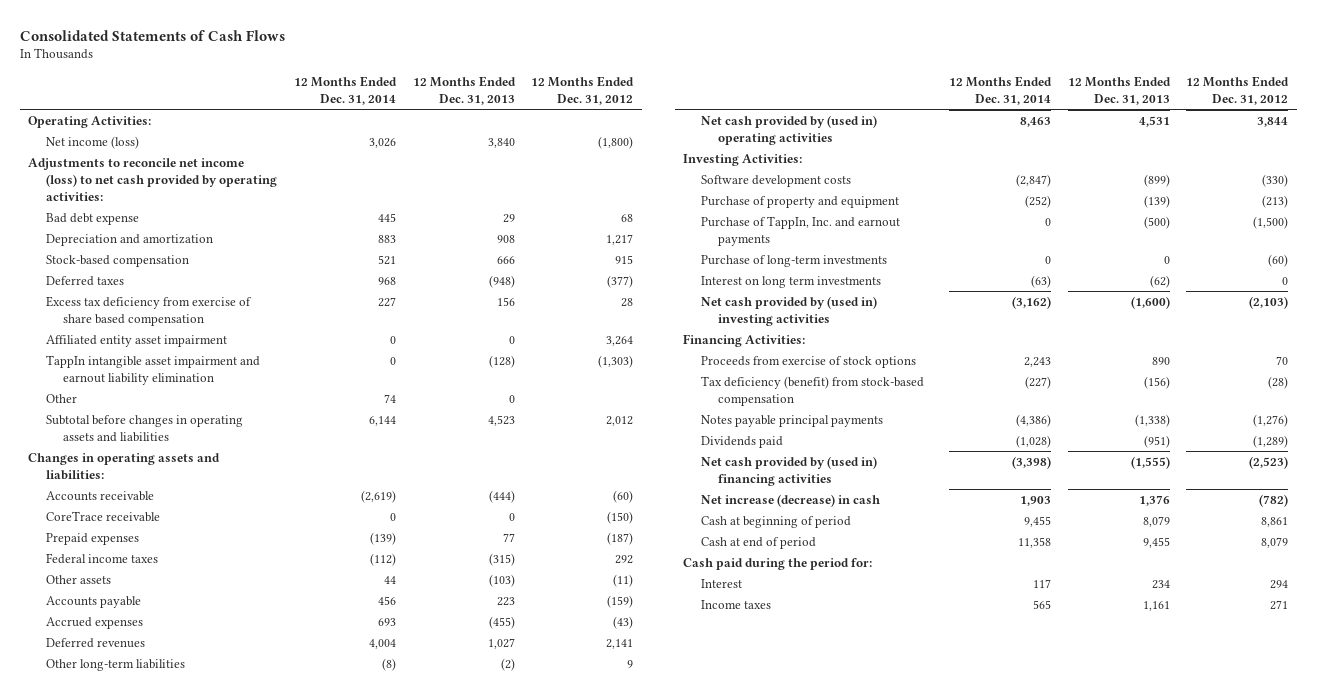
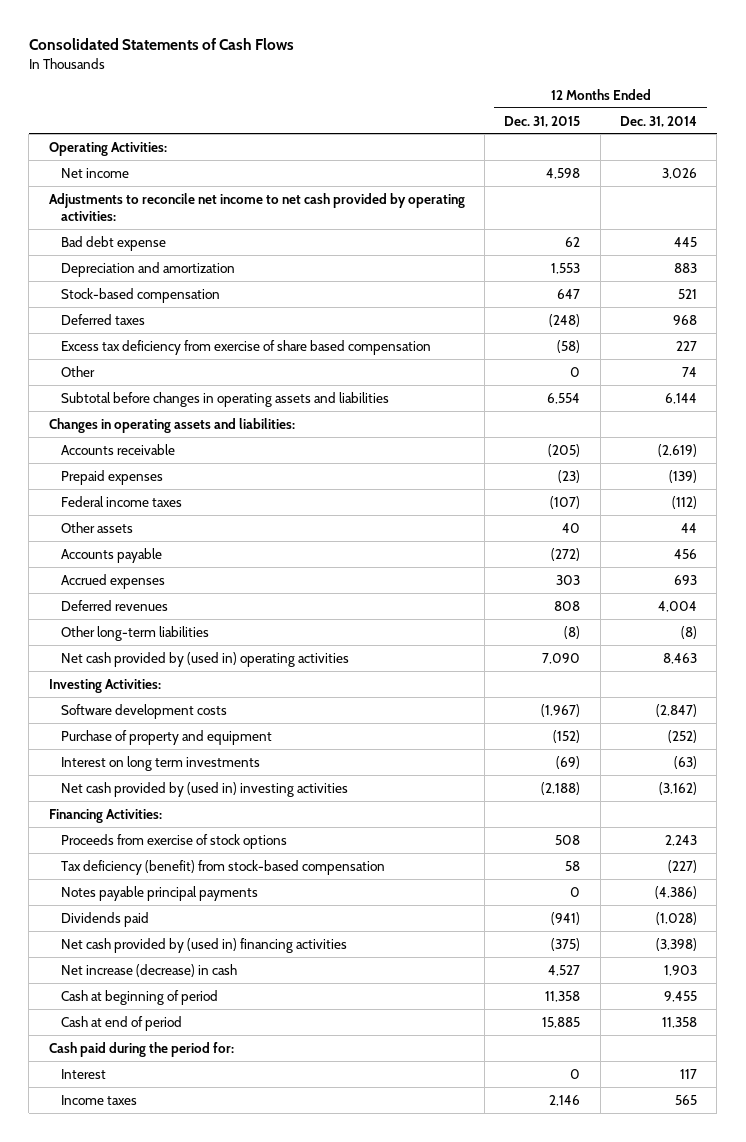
- | 12 Months Ended Dec. 31, 2014 | 12 Months Ended Dec. 31, 2013 | 12 Months Ended Dec. 31, 2012
+ | 12 Months Ended Dec. 31, 2015 | 12 Months Ended Dec. 31, 2014
- Net income (loss) | 3,026 | 3,840 | (1,800)
- Adjustments to reconcile net income (loss) to net cash provided by operating activities:
+ Net income | 4,598 | 3,026
+ Adjustments to reconcile net income to net cash provided by operating activities:
- Affiliated entity asset impairment | 0 | 0 | 3,264
- TappIn intangible asset impairment and earnout liability elimination | 0 | (128) | (1,303)
- CoreTrace receivable | 0 | 0 | (150)
- Purchase of TappIn, Inc. and earnout payments | 0 | (500) | (1,500)
- Purchase of long-term investments | 0 | 0 | (60)

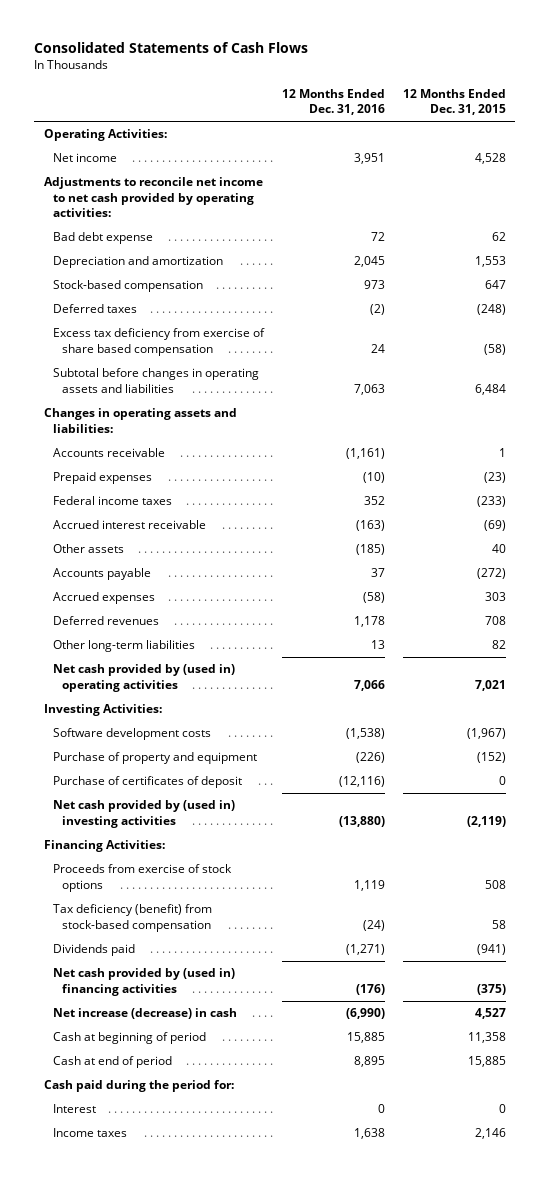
- | 12 Months Ended Dec. 31, 2015 | 12 Months Ended Dec. 31, 2014
+ | 12 Months Ended Dec. 31, 2016 | 12 Months Ended Dec. 31, 2015
- Net income | 4,598 | 3,026
+ Net income | 3,951 | 4,528
- Other | 0 | 74
- Subtotal before changes in operating assets and liabilities | 6,554 | 6,144
+ Subtotal before changes in operating assets and liabilities | 7,063 | 6,484
- Accounts receivable | (205) | (2,619)
+ Accounts receivable | (1,161) | 1
- Federal income taxes | (107) | (112)
+ Federal income taxes | 352 | (233)
+ Accrued interest receivable | (163) | (69)
- Deferred revenues | 808 | 4,004
- Other long-term liabilities | (8) | (8)
- Net cash provided by (used in) operating activities | 7,090 | 8,463
+ Deferred revenues | 1,178 | 708
+ Other long-term liabilities | 13 | 82
+ Net cash provided by (used in) operating activities | 7,066 | 7,021
- Interest on long term investments | (69) | (63)
- Net cash provided by (used in) investing activities | (2,188) | (3,162)
+ Purchase of certificates of deposit | (12,116) | 0
+ Net cash provided by (used in) investing activities | (13,880) | (2,119)
- Notes payable principal payments | 0 | (4,386)

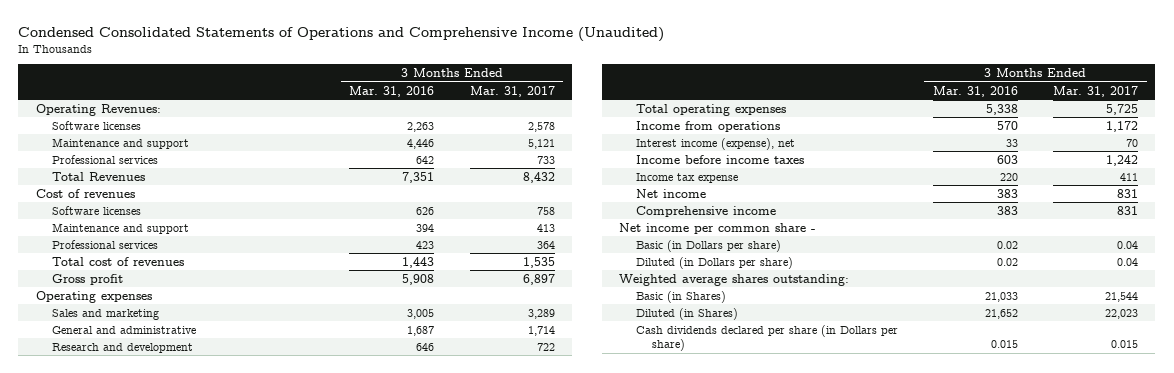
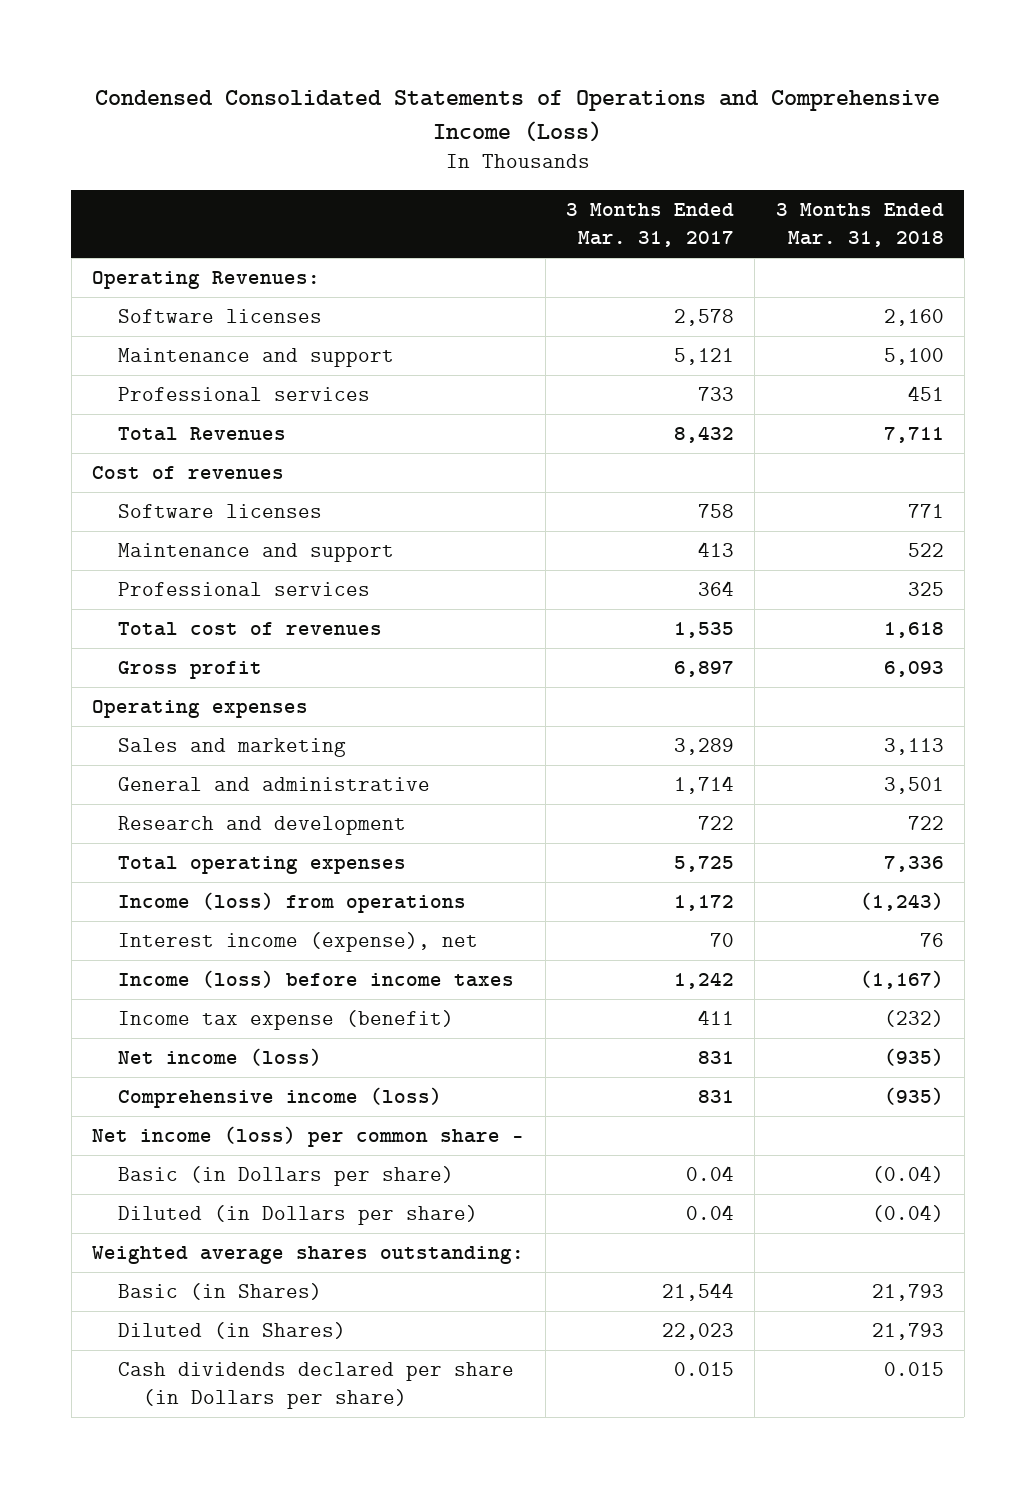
- Condensed Consolidated Statements of Operations and Comprehensive Income (Unaudited)
+ Condensed Consolidated Statements of Operations and Comprehensive Income (Loss)
- | 3 Months Ended Mar. 31, 2016 | 3 Months Ended Mar. 31, 2017
+ | 3 Months Ended Mar. 31, 2017 | 3 Months Ended Mar. 31, 2018
- Income from operations | 570 | 1,172
+ Income (loss) from operations | 1,172 | (1,243)
- Income before income taxes | 603 | 1,242
- Income tax expense | 220 | 411
- Net income | 383 | 831
- Comprehensive income | 383 | 831
- Net income per common share -
+ Income (loss) before income taxes | 1,242 | (1,167)
+ Income tax expense (benefit) | 411 | (232)
+ Net income (loss) | 831 | (935)
+ Comprehensive income (loss) | 831 | (935)
+ Net income (loss) per common share -

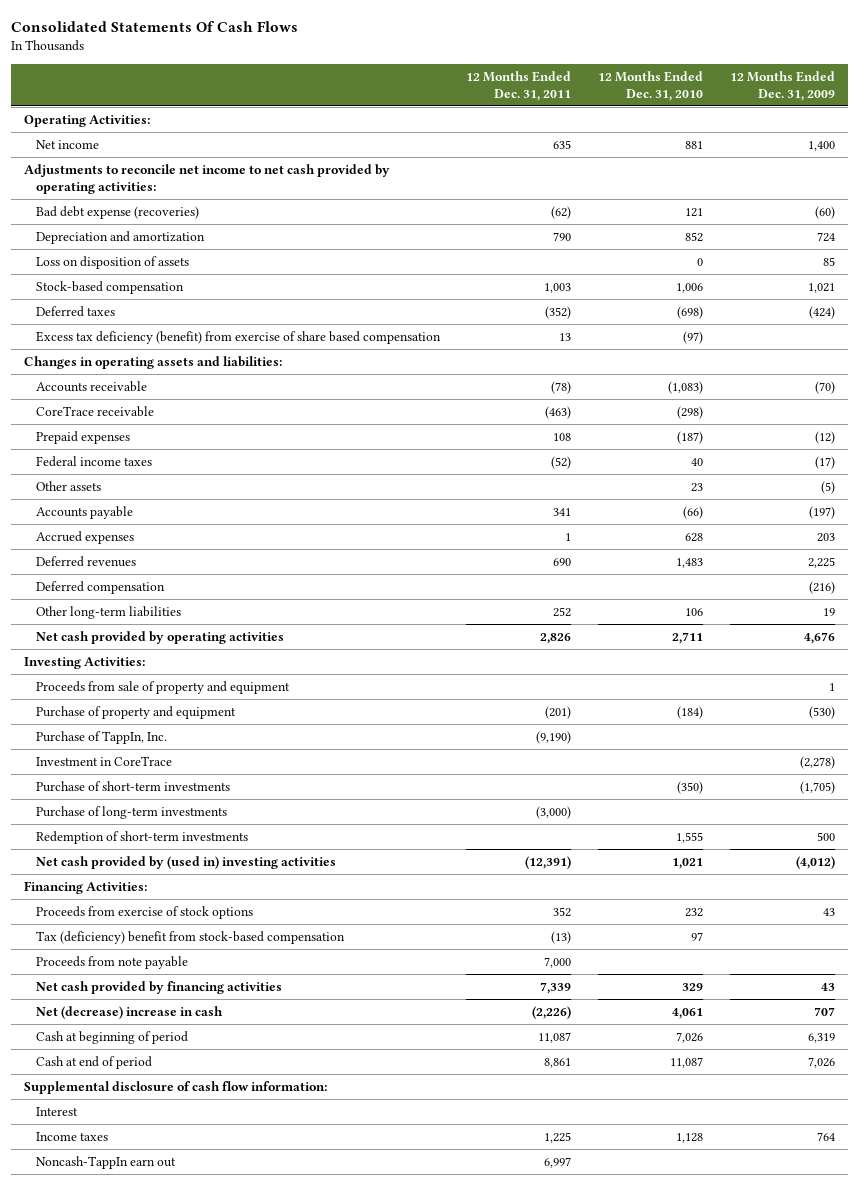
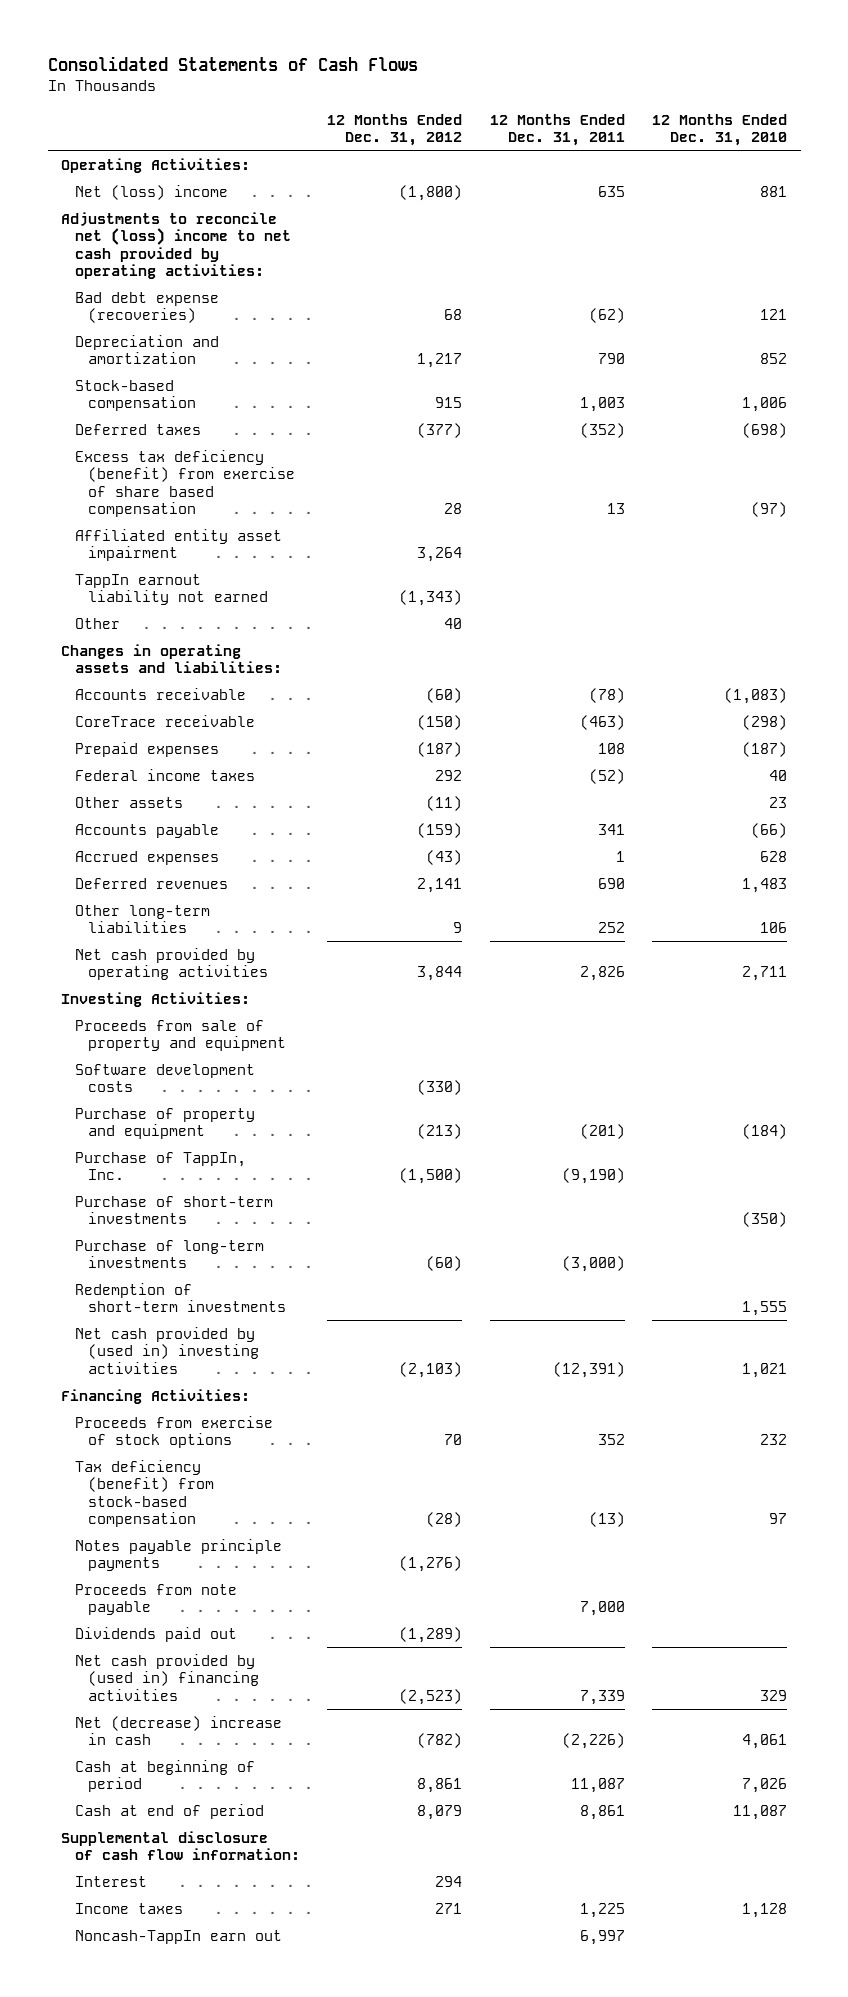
- Consolidated Statements Of Cash Flows
+ Consolidated Statements of Cash Flows
- | 12 Months Ended Dec. 31, 2011 | 12 Months Ended Dec. 31, 2010 | 12 Months Ended Dec. 31, 2009
+ | 12 Months Ended Dec. 31, 2012 | 12 Months Ended Dec. 31, 2011 | 12 Months Ended Dec. 31, 2010
- Net income | 635 | 881 | 1,400
- Adjustments to reconcile net income to net cash provided by operating activities:
+ Net (loss) income | (1,800) | 635 | 881
+ Adjustments to reconcile net (loss) income to net cash provided by operating activities:
- Loss on disposition of assets | | 0 | 85
+ Affiliated entity asset impairment | 3,264 | |
+ TappIn earnout liability not earned | (1,343) | |
+ Other | 40 | |
- Deferred compensation | | | (216)
+ Software development costs | (330) | |
- Investment in CoreTrace | | | (2,278)
- Tax (deficiency) benefit from stock-based compensation | (13) | 97 |
+ Tax deficiency (benefit) from stock-based compensation | (28) | (13) | 97
+ Notes payable principle payments | (1,276) | |
- Net cash provided by financing activities | 7,339 | 329 | 43
+ Dividends paid out | (1,289) | |
+ Net cash provided by (used in) financing activities | (2,523) | 7,339 | 329

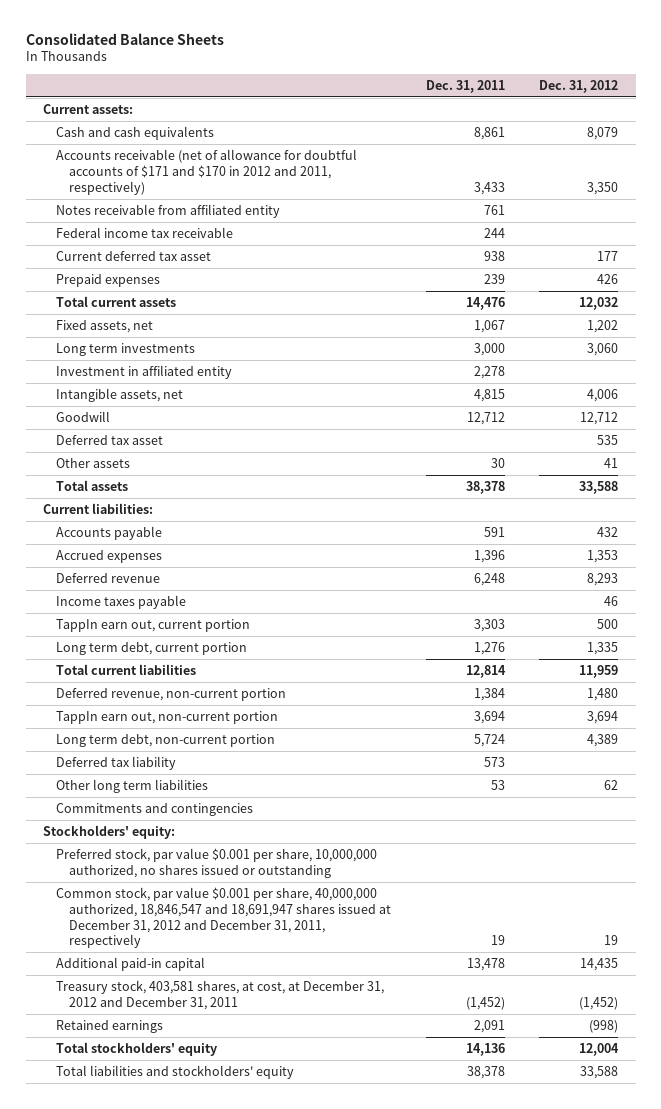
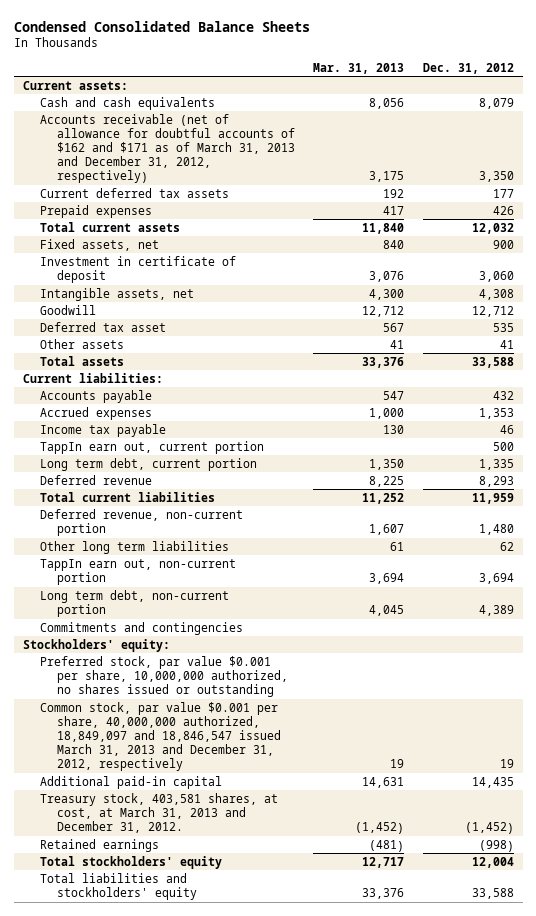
- Consolidated Balance Sheets
+ Condensed Consolidated Balance Sheets
- | Dec. 31, 2011 | Dec. 31, 2012
+ | Mar. 31, 2013 | Dec. 31, 2012
- Accounts receivable (net of allowance for doubtful accounts of $171 and $170 in 2012 and 2011, respectively) | 3,433 | 3,350
- Notes receivable from affiliated entity | 761 |
- Federal income tax receivable | 244 |
- Current deferred tax asset | 938 | 177
+ Accounts receivable (net of allowance for doubtful accounts of $162 and $171 as of March 31, 2013 and December 31, 2012, respectively) | 3,175 | 3,350
+ Current deferred tax assets | 192 | 177
- Fixed assets, net | 1,067 | 1,202
- Long term investments | 3,000 | 3,060
- Investment in affiliated entity | 2,278 |
- Intangible assets, net | 4,815 | 4,006
+ Fixed assets, net | 840 | 900
+ Investment in certificate of deposit | 3,076 | 3,060
+ Intangible assets, net | 4,300 | 4,308
- Income taxes payable | | 46
+ Income tax payable | 130 | 46
moved down: Deferred revenue | 8,225 | 8,293
moved up: Other long term liabilities | 61 | 62
- Deferred tax liability | 573 |
- Common stock, par value $0.001 per share, 40,000,000 authorized, 18,846,547 and 18,691,947 shares issued at December 31, 2012 and December 31, 2011, respectively | 19 | 19
+ Common stock, par value $0.001 per share, 40,000,000 authorized, 18,849,097 and 18,846,547 issued March 31, 2013 and December 31, 2012, respectively | 19 | 19
- Treasury stock, 403,581 shares, at cost, at December 31, 2012 and December 31, 2011 | (1,452) | (1,452)
+ Treasury stock, 403,581 shares, at cost, at March 31, 2013 and December 31, 2012. | (1,452) | (1,452)

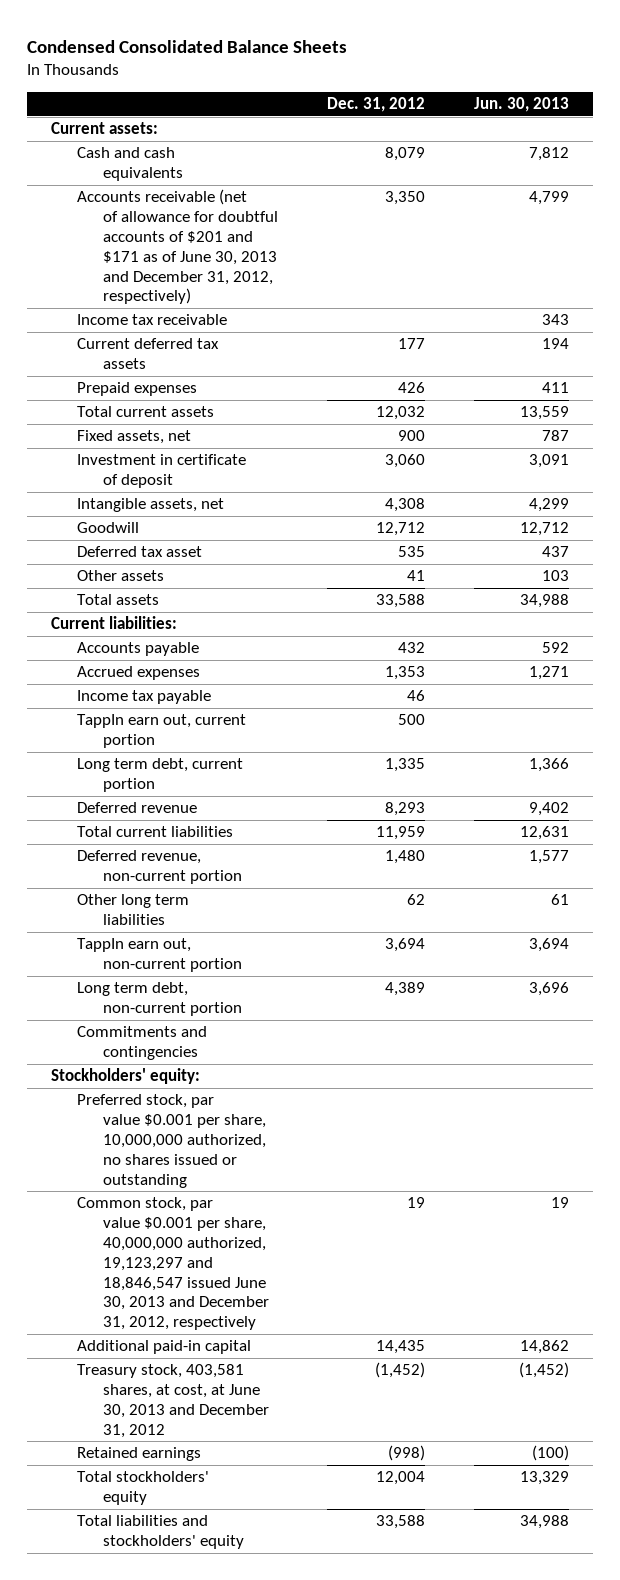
- | Mar. 31, 2013 | Dec. 31, 2012
+ | Dec. 31, 2012 | Jun. 30, 2013
- Accounts receivable (net of allowance for doubtful accounts of $162 and $171 as of March 31, 2013 and December 31, 2012, respectively) | 3,175 | 3,350
+ Accounts receivable (net of allowance for doubtful accounts of $201 and $171 as of June 30, 2013 and December 31, 2012, respectively) | 3,350 | 4,799
+ Income tax receivable | | 343
- Common stock, par value $0.001 per share, 40,000,000 authorized, 18,849,097 and 18,846,547 issued March 31, 2013 and December 31, 2012, respectively | 19 | 19
+ Common stock, par value $0.001 per share, 40,000,000 authorized, 19,123,297 and 18,846,547 issued June 30, 2013 and December 31, 2012, respectively | 19 | 19
- Treasury stock, 403,581 shares, at cost, at March 31, 2013 and December 31, 2012. | (1,452) | (1,452)
+ Treasury stock, 403,581 shares, at cost, at June 30, 2013 and December 31, 2012 | (1,452) | (1,452)

